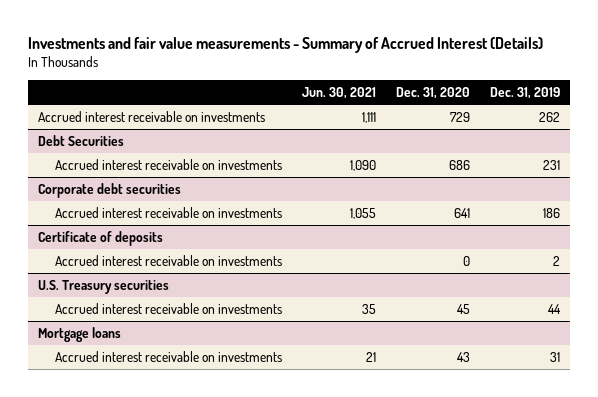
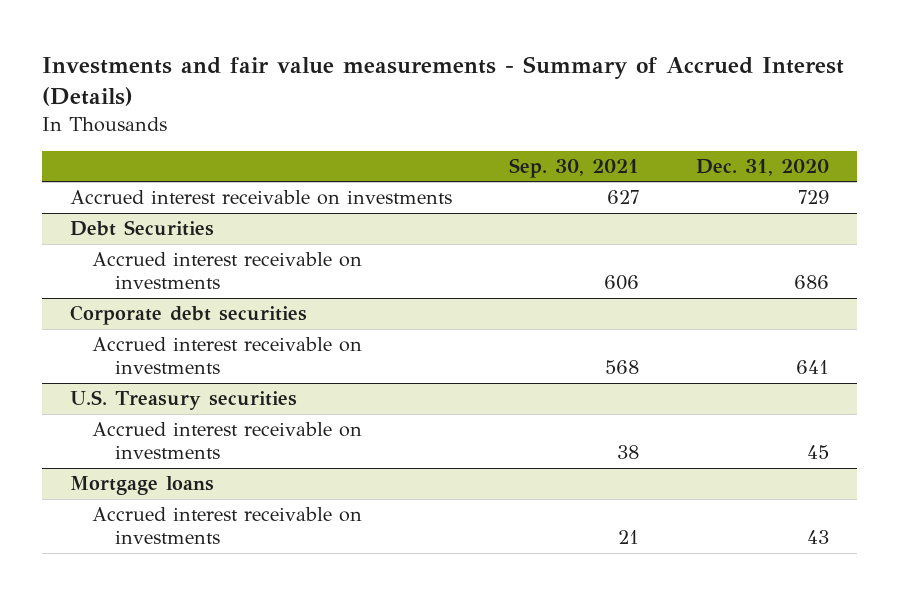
- | Jun. 30, 2021 | Dec. 31, 2020 | Dec. 31, 2019
+ | Sep. 30, 2021 | Dec. 31, 2020
- Certificate of deposits
- Accrued interest receivable on investments | | 0 | 2

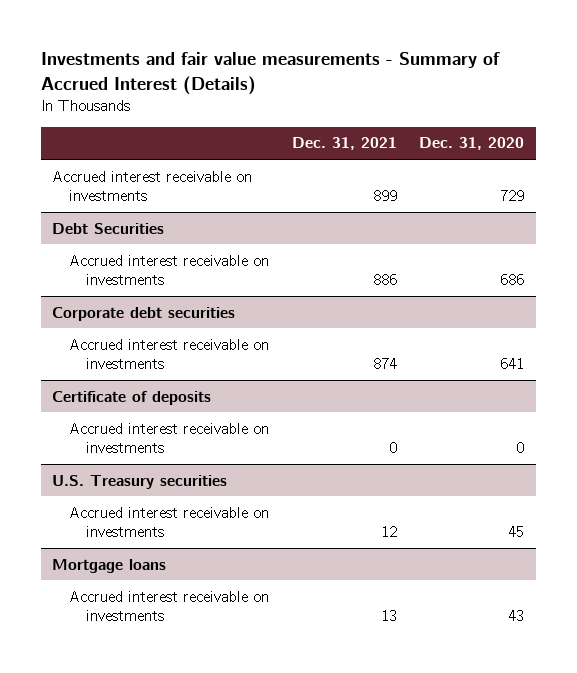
- | Sep. 30, 2021 | Dec. 31, 2020
+ | Dec. 31, 2021 | Dec. 31, 2020
+ Certificate of deposits
+ Accrued interest receivable on investments | 0 | 0

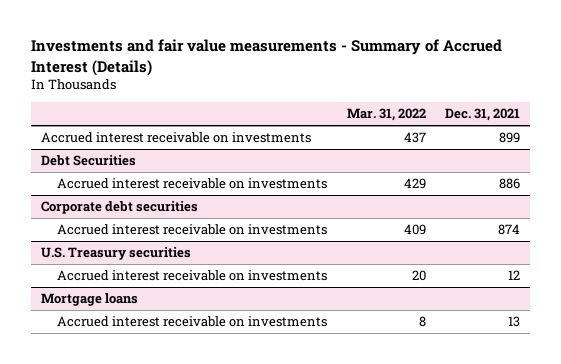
- | Dec. 31, 2021 | Dec. 31, 2020
+ | Mar. 31, 2022 | Dec. 31, 2021
- Certificate of deposits
- Accrued interest receivable on investments | 0 | 0

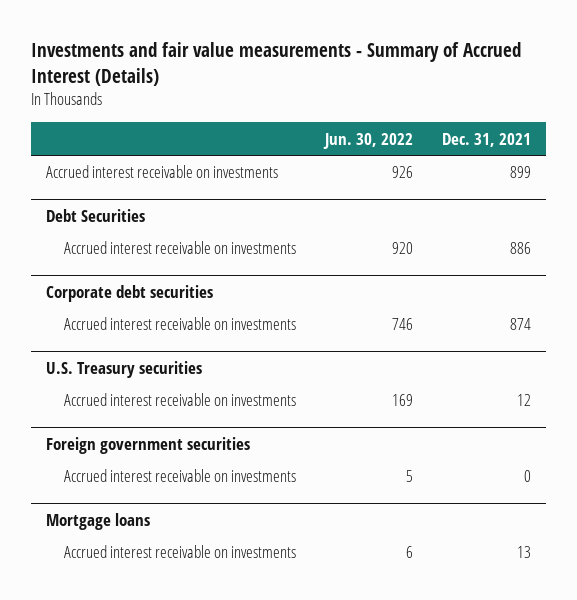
- | Mar. 31, 2022 | Dec. 31, 2021
+ | Jun. 30, 2022 | Dec. 31, 2021
+ Foreign government securities
+ Accrued interest receivable on investments | 5 | 0

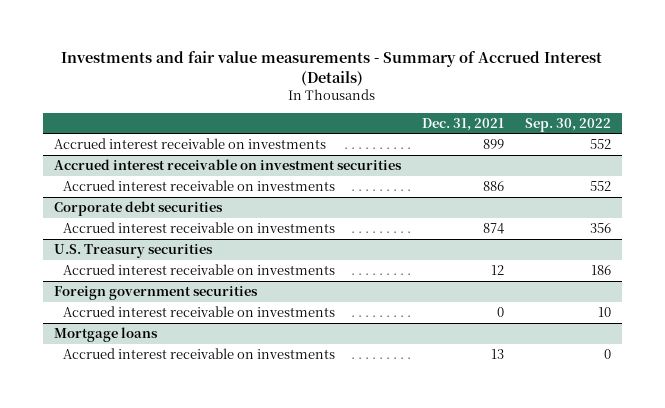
- | Jun. 30, 2022 | Dec. 31, 2021
+ | Dec. 31, 2021 | Sep. 30, 2022
- Debt Securities
+ Accrued interest receivable on investment securities

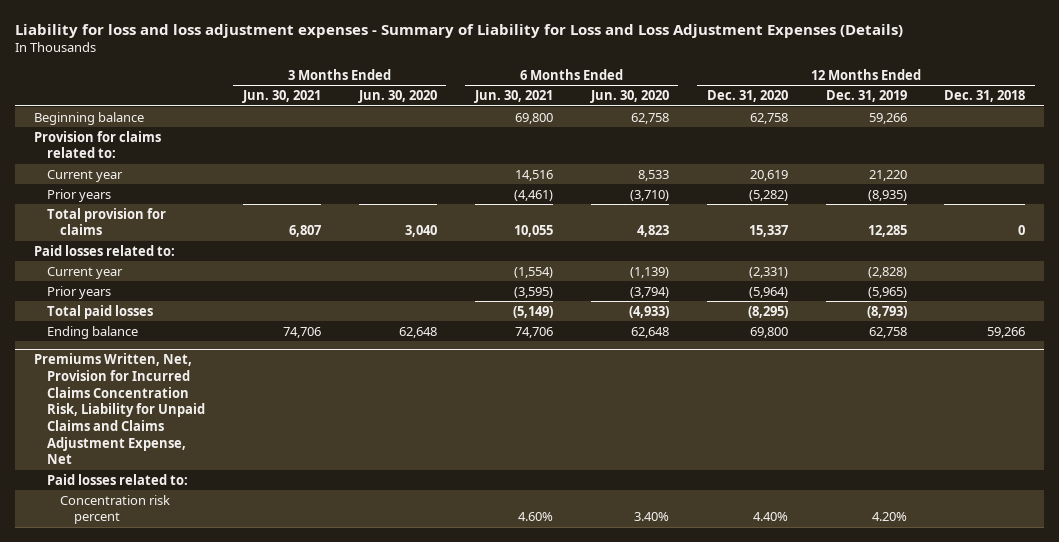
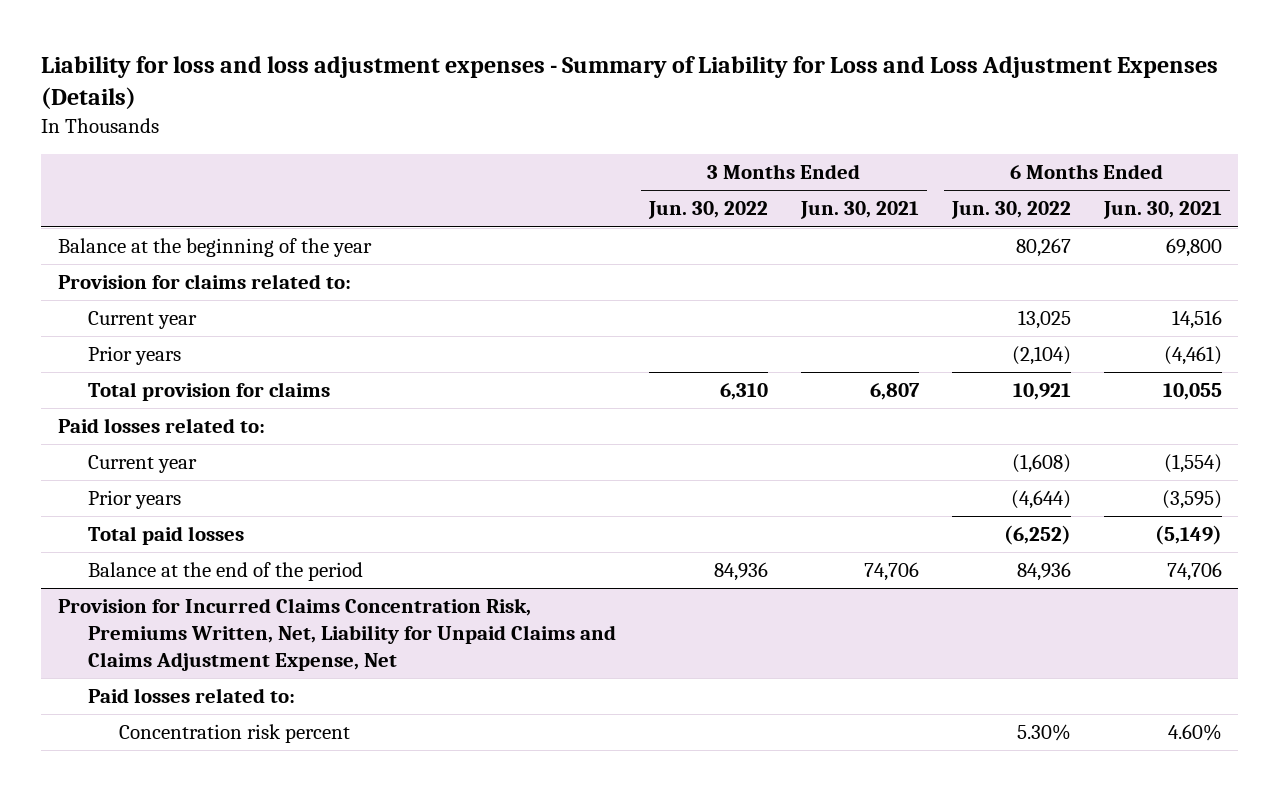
- | 3 Months Ended Jun. 30, 2021 | 3 Months Ended Jun. 30, 2020 | 6 Months Ended Jun. 30, 2021 | 6 Months Ended Jun. 30, 2020 | 12 Months Ended Dec. 31, 2020 | 12 Months Ended Dec. 31, 2019 | 12 Months Ended Dec. 31, 2018
+ | 3 Months Ended Jun. 30, 2022 | 3 Months Ended Jun. 30, 2021 | 6 Months Ended Jun. 30, 2022 | 6 Months Ended Jun. 30, 2021
- Beginning balance | | | 69,800 | 62,758 | 62,758 | 59,266 |
+ Balance at the beginning of the year | | | 80,267 | 69,800
- Ending balance | 74,706 | 62,648 | 74,706 | 62,648 | 69,800 | 62,758 | 59,266
- Premiums Written, Net, Provision for Incurred Claims Concentration Risk, Liability for Unpaid Claims and Claims Adjustment Expense, Net
+ Balance at the end of the period | 84,936 | 74,706 | 84,936 | 74,706
+ Provision for Incurred Claims Concentration Risk, Premiums Written, Net, Liability for Unpaid Claims and Claims Adjustment Expense, Net

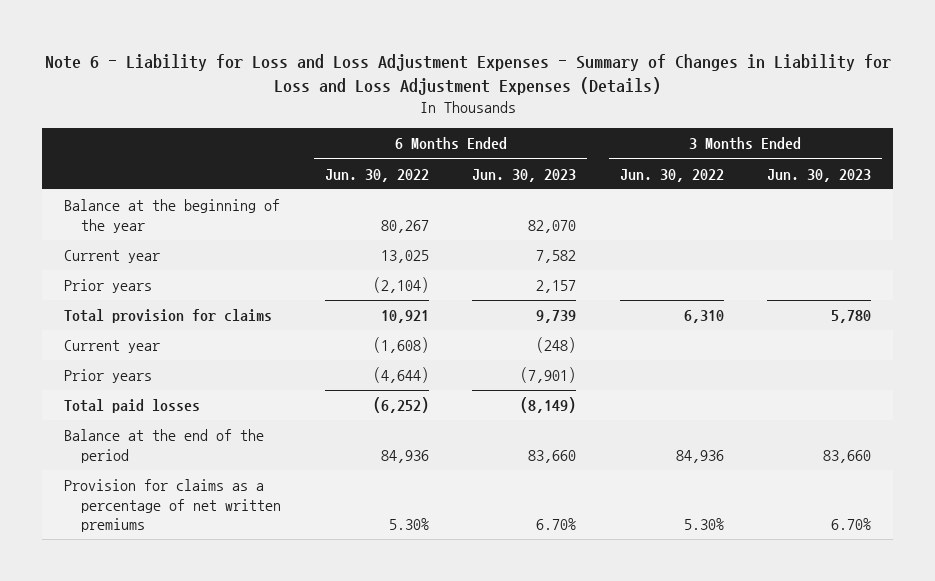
- Liability for loss and loss adjustment expenses - Summary of Liability for Loss and Loss Adjustment Expenses (Details)
+ Note 6 - Liability for Loss and Loss Adjustment Expenses - Summary of Changes in Liability for Loss and Loss Adjustment Expenses (Details)
- | 3 Months Ended Jun. 30, 2022 | 3 Months Ended Jun. 30, 2021 | 6 Months Ended Jun. 30, 2022 | 6 Months Ended Jun. 30, 2021
+ | 6 Months Ended Jun. 30, 2022 | 6 Months Ended Jun. 30, 2023 | 3 Months Ended Jun. 30, 2022 | 3 Months Ended Jun. 30, 2023
- Provision for claims related to:
- Paid losses related to:
- Provision for Incurred Claims Concentration Risk, Premiums Written, Net, Liability for Unpaid Claims and Claims Adjustment Expense, Net
- Paid losses related to:
- Concentration risk percent | | | 5.30% | 4.60%
+ Provision for claims as a percentage of net written premiums | 5.30% | 6.70% | 5.30% | 6.70%

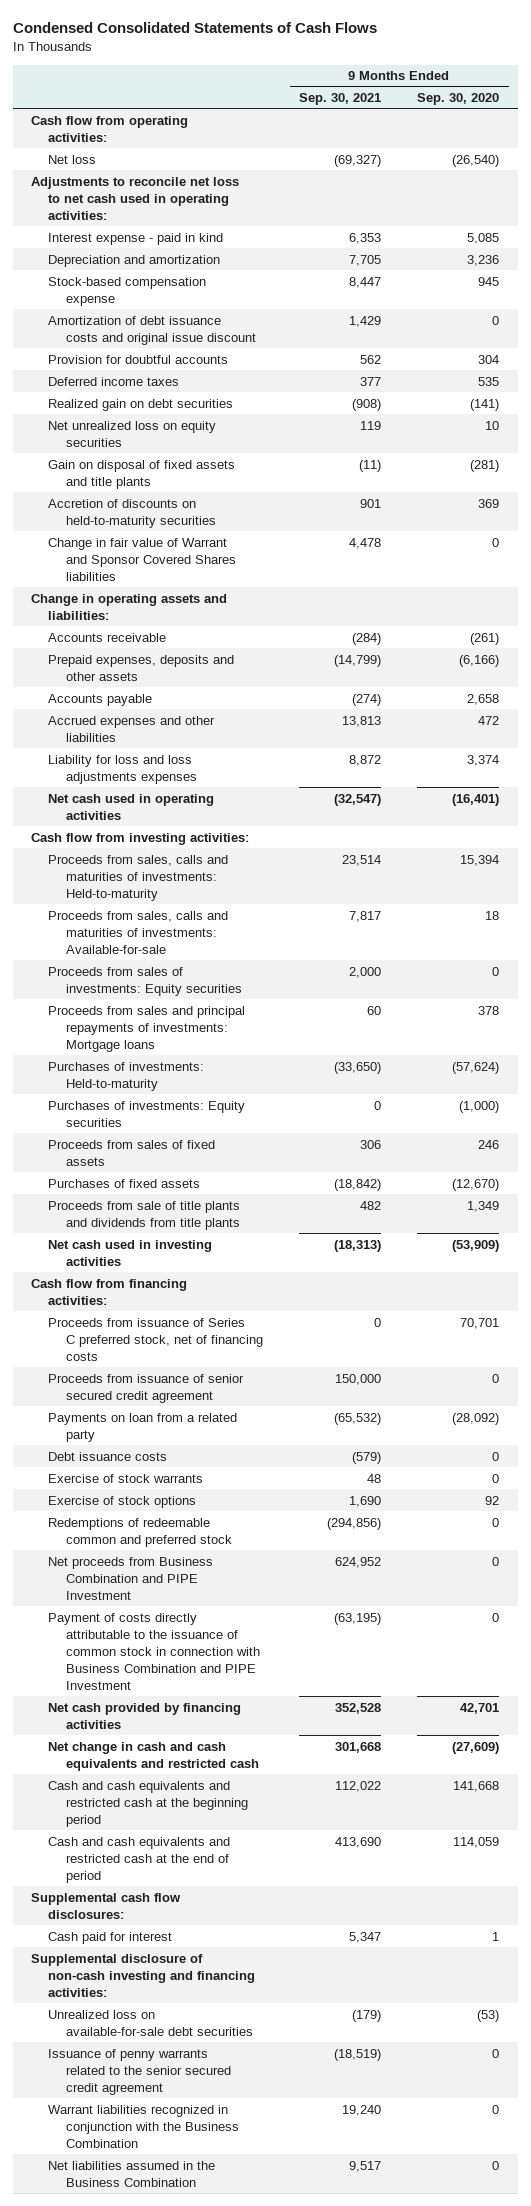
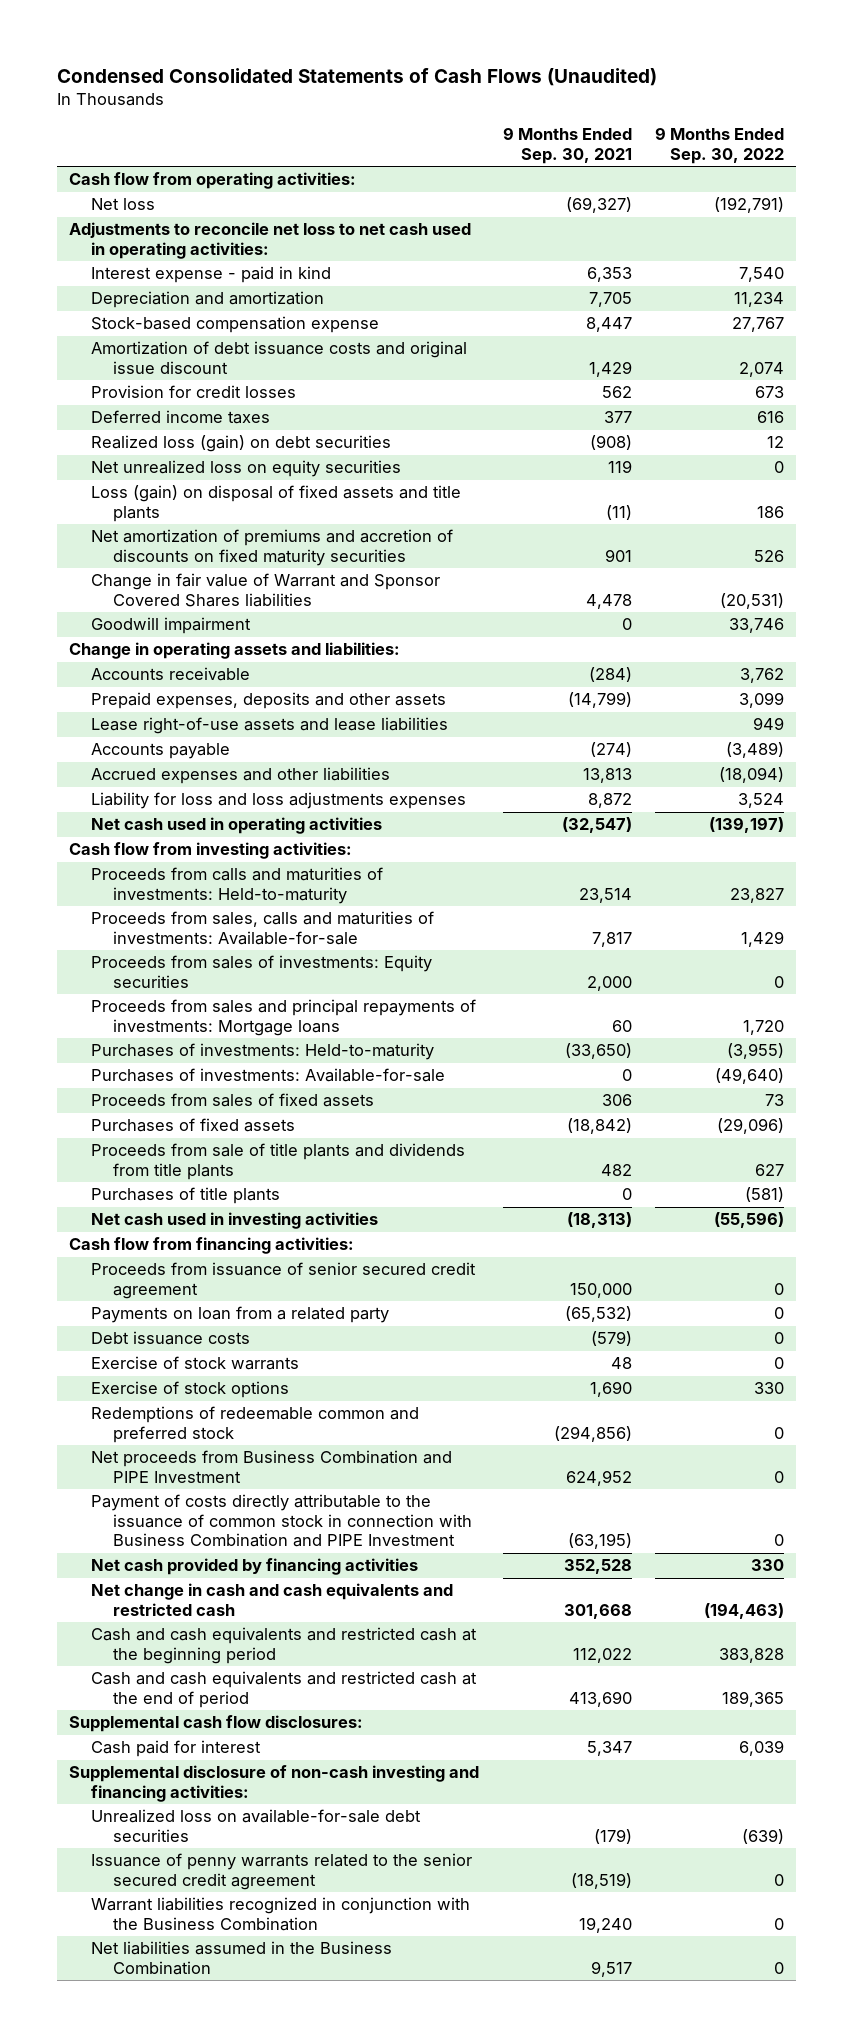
- Condensed Consolidated Statements of Cash Flows
+ Condensed Consolidated Statements of Cash Flows (Unaudited)
- | 9 Months Ended Sep. 30, 2021 | 9 Months Ended Sep. 30, 2020
+ | 9 Months Ended Sep. 30, 2021 | 9 Months Ended Sep. 30, 2022
- Provision for doubtful accounts | 562 | 304
+ Provision for credit losses | 562 | 673
- Realized gain on debt securities | (908) | (141)
+ Realized loss (gain) on debt securities | (908) | 12
- Gain on disposal of fixed assets and title plants | (11) | (281)
- Accretion of discounts on held-to-maturity securities | 901 | 369
+ Loss (gain) on disposal of fixed assets and title plants | (11) | 186
+ Net amortization of premiums and accretion of discounts on fixed maturity securities | 901 | 526
+ Goodwill impairment | 0 | 33,746
+ Lease right-of-use assets and lease liabilities | | 949
- Proceeds from sales, calls and maturities of investments: Held-to-maturity | 23,514 | 15,394
+ Proceeds from calls and maturities of investments: Held-to-maturity | 23,514 | 23,827
- Purchases of investments: Equity securities | 0 | (1,000)
+ Purchases of investments: Available-for-sale | 0 | (49,640)
+ Purchases of title plants | 0 | (581)
- Proceeds from issuance of Series C preferred stock, net of financing costs | 0 | 70,701

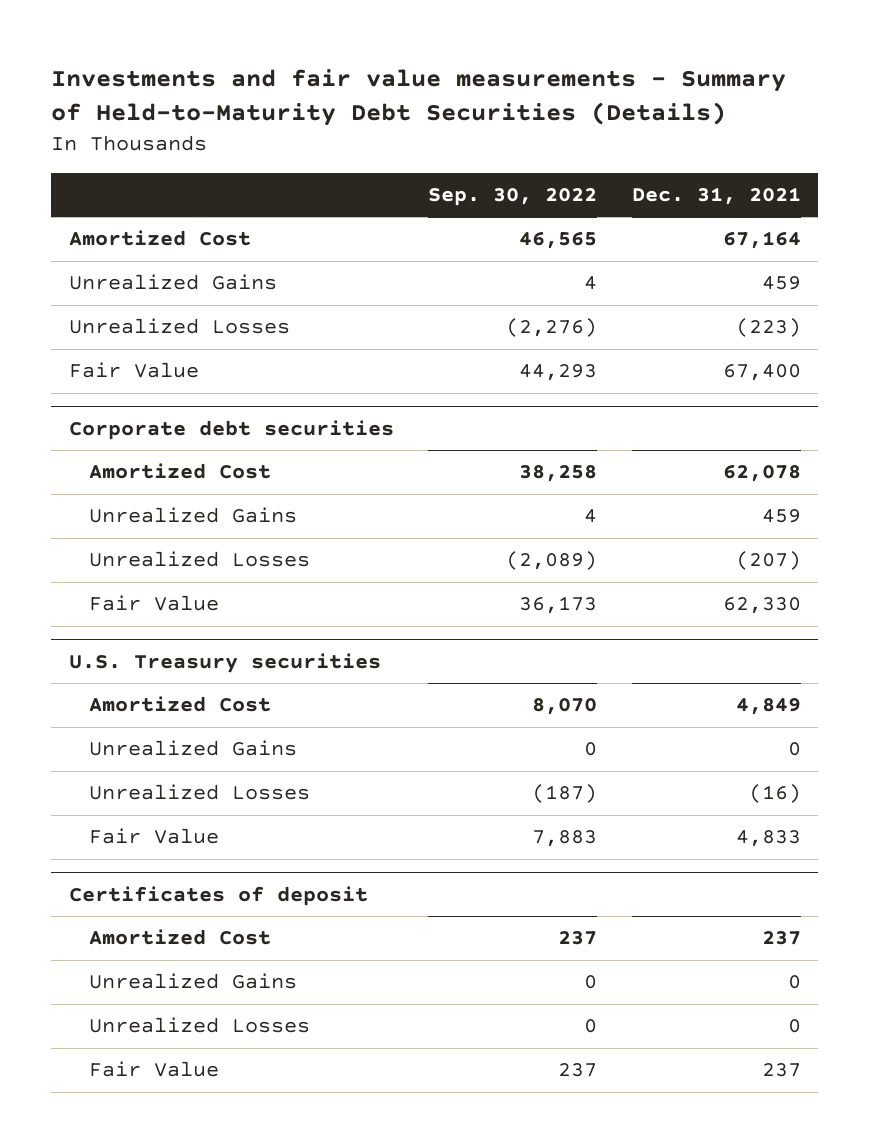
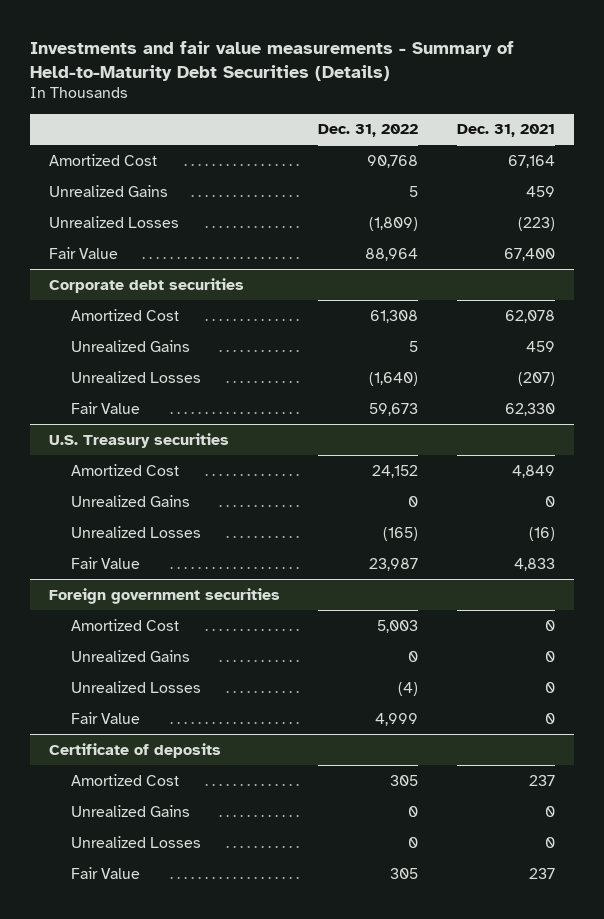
- | Sep. 30, 2022 | Dec. 31, 2021
+ | Dec. 31, 2022 | Dec. 31, 2021
- Certificates of deposit
+ Foreign government securities
+ Amortized Cost | 5,003 | 0
+ Unrealized Gains | 0 | 0
+ Unrealized Losses | (4) | 0
+ Fair Value | 4,999 | 0
+ Certificate of deposits

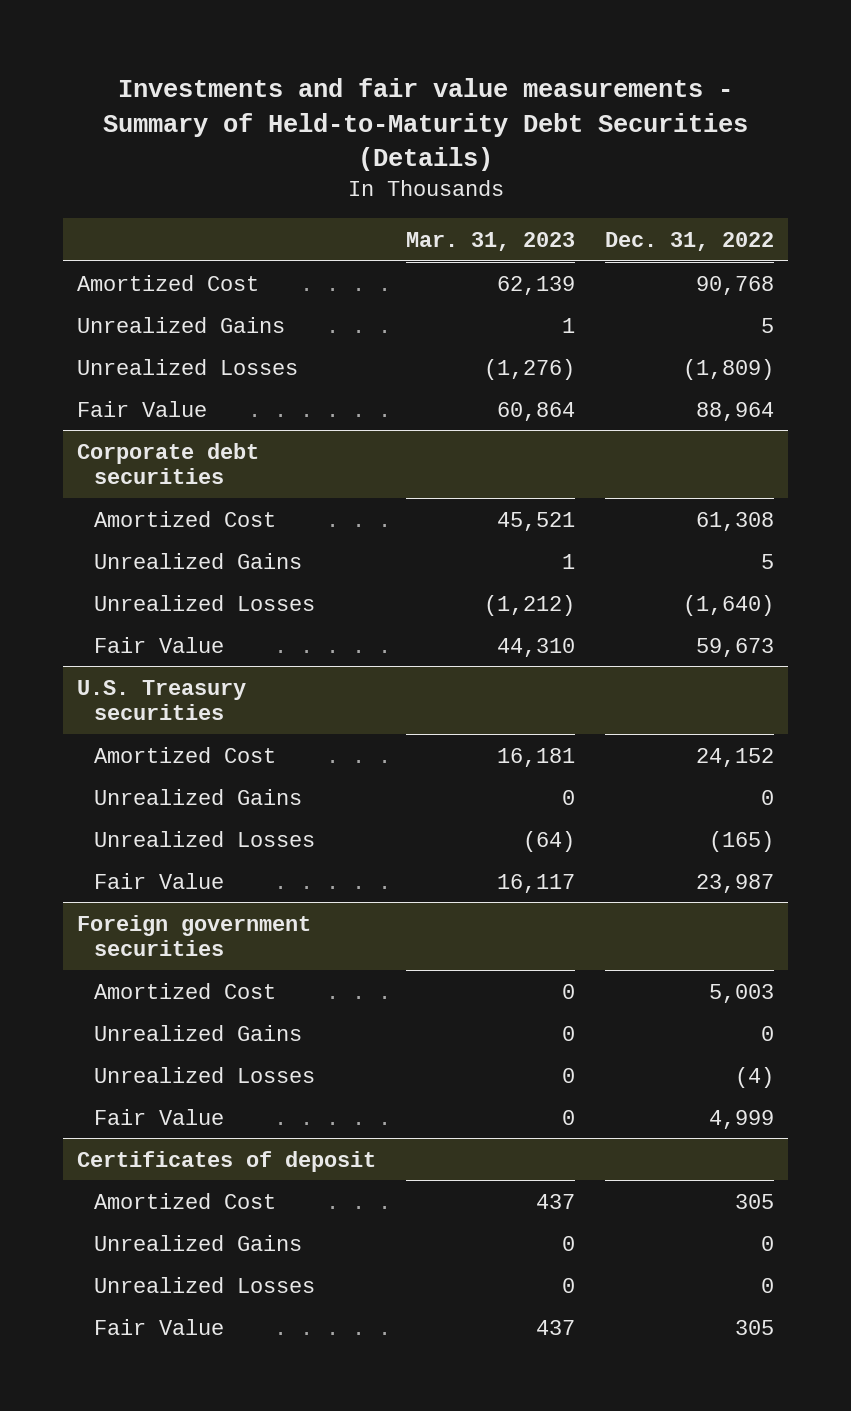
- | Dec. 31, 2022 | Dec. 31, 2021
+ | Mar. 31, 2023 | Dec. 31, 2022
- Certificate of deposits
+ Certificates of deposit

